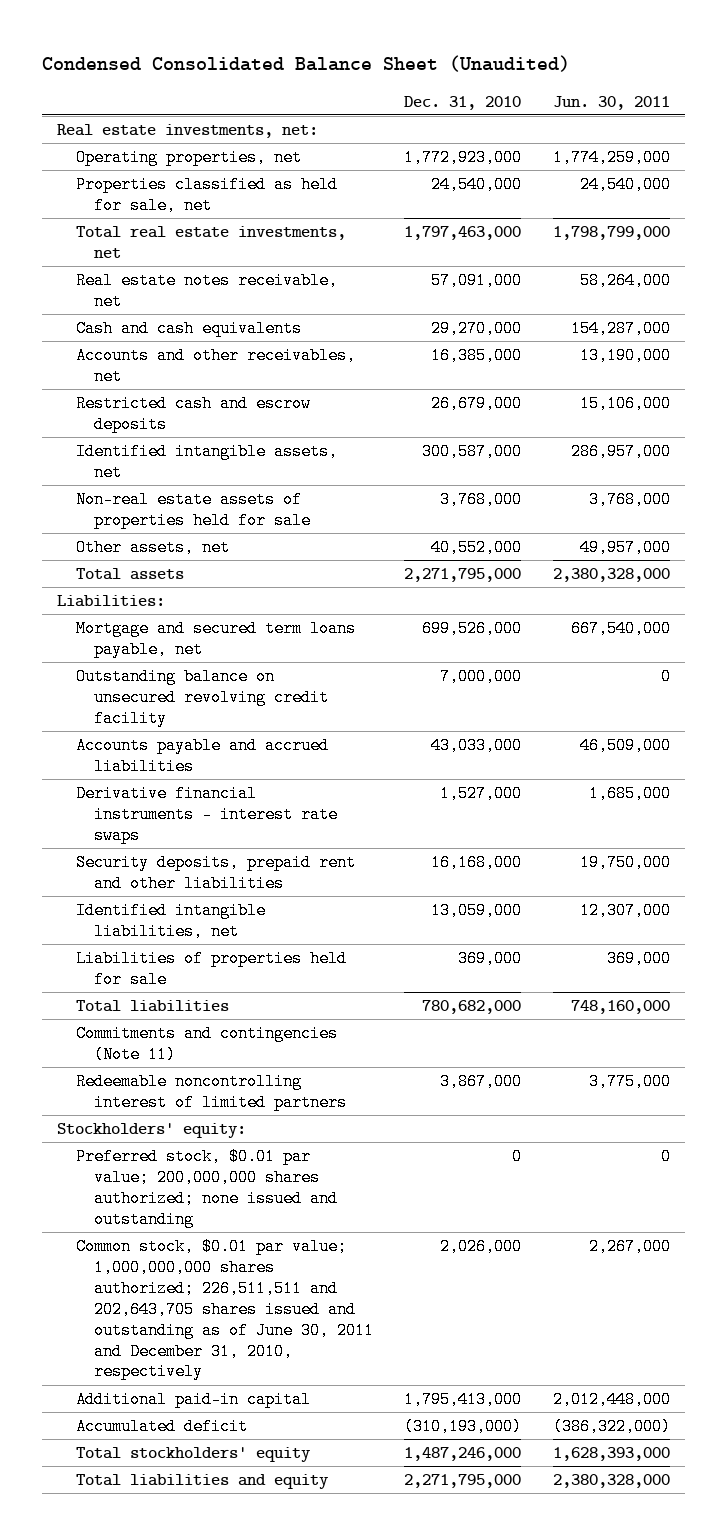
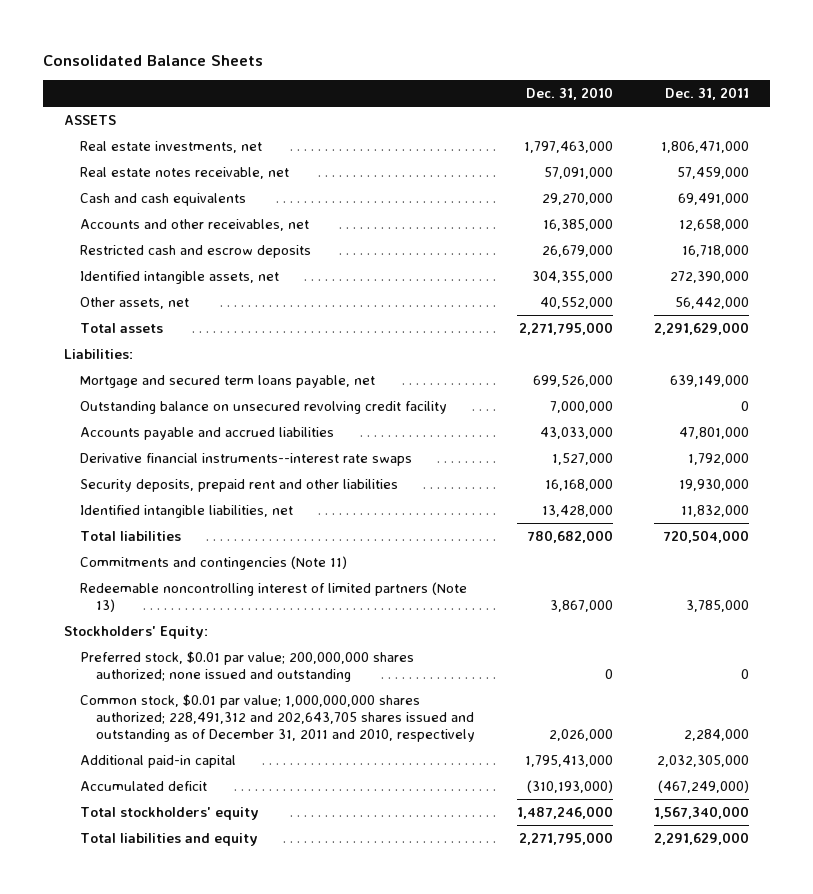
- Condensed Consolidated Balance Sheet (Unaudited)
+ Consolidated Balance Sheets
- | Dec. 31, 2010 | Jun. 30, 2011
+ | Dec. 31, 2010 | Dec. 31, 2011
- Real estate investments, net:
- Operating properties, net | 1,772,923,000 | 1,774,259,000
- Properties classified as held for sale, net | 24,540,000 | 24,540,000
- Total real estate investments, net | 1,797,463,000 | 1,798,799,000
+ ASSETS
+ Real estate investments, net | 1,797,463,000 | 1,806,471,000
- Identified intangible assets, net | 300,587,000 | 286,957,000
- Non-real estate assets of properties held for sale | 3,768,000 | 3,768,000
+ Identified intangible assets, net | 304,355,000 | 272,390,000
- Derivative financial instruments - interest rate swaps | 1,527,000 | 1,685,000
+ Derivative financial instruments--interest rate swaps | 1,527,000 | 1,792,000
- Identified intangible liabilities, net | 13,059,000 | 12,307,000
- Liabilities of properties held for sale | 369,000 | 369,000
+ Identified intangible liabilities, net | 13,428,000 | 11,832,000
- Redeemable noncontrolling interest of limited partners | 3,867,000 | 3,775,000
- Stockholders' equity:
+ Redeemable noncontrolling interest of limited partners (Note 13) | 3,867,000 | 3,785,000
+ Stockholders' Equity:
- Common stock, $0.01 par value; 1,000,000,000 shares authorized; 226,511,511 and 202,643,705 shares issued and outstanding as of June 30, 2011 and December 31, 2010, respectively | 2,026,000 | 2,267,000
+ Common stock, $0.01 par value; 1,000,000,000 shares authorized; 228,491,312 and 202,643,705 shares issued and outstanding as of December 31, 2011 and 2010, respectively | 2,026,000 | 2,284,000

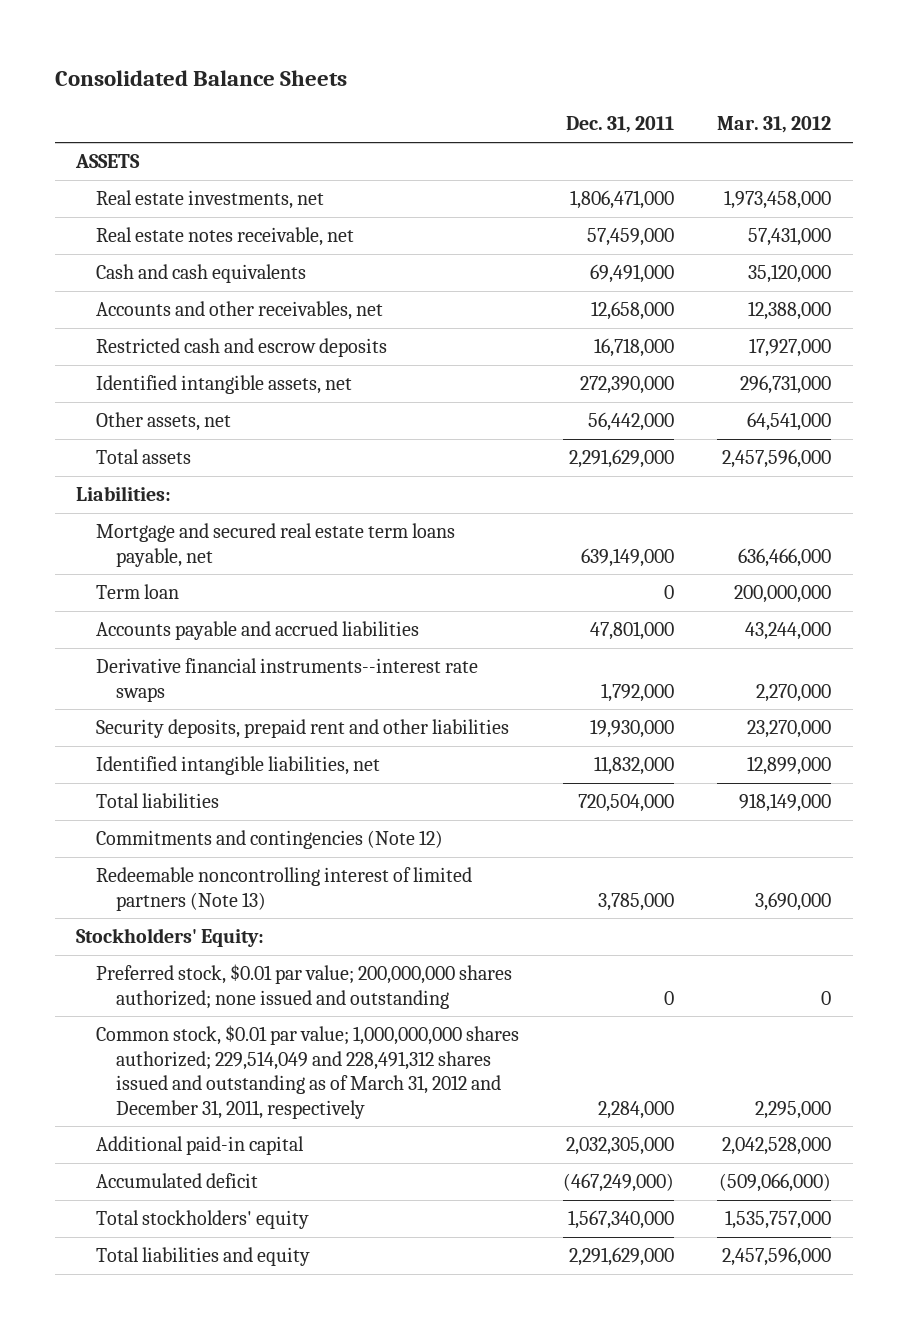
- | Dec. 31, 2010 | Dec. 31, 2011
+ | Dec. 31, 2011 | Mar. 31, 2012
- Mortgage and secured term loans payable, net | 699,526,000 | 639,149,000
- Outstanding balance on unsecured revolving credit facility | 7,000,000 | 0
+ Mortgage and secured real estate term loans payable, net | 639,149,000 | 636,466,000
+ Term loan | 0 | 200,000,000
- Commitments and contingencies (Note 11)
+ Commitments and contingencies (Note 12)
- Common stock, $0.01 par value; 1,000,000,000 shares authorized; 228,491,312 and 202,643,705 shares issued and outstanding as of December 31, 2011 and 2010, respectively | 2,026,000 | 2,284,000
+ Common stock, $0.01 par value; 1,000,000,000 shares authorized; 229,514,049 and 228,491,312 shares issued and outstanding as of March 31, 2012 and December 31, 2011, respectively | 2,284,000 | 2,295,000

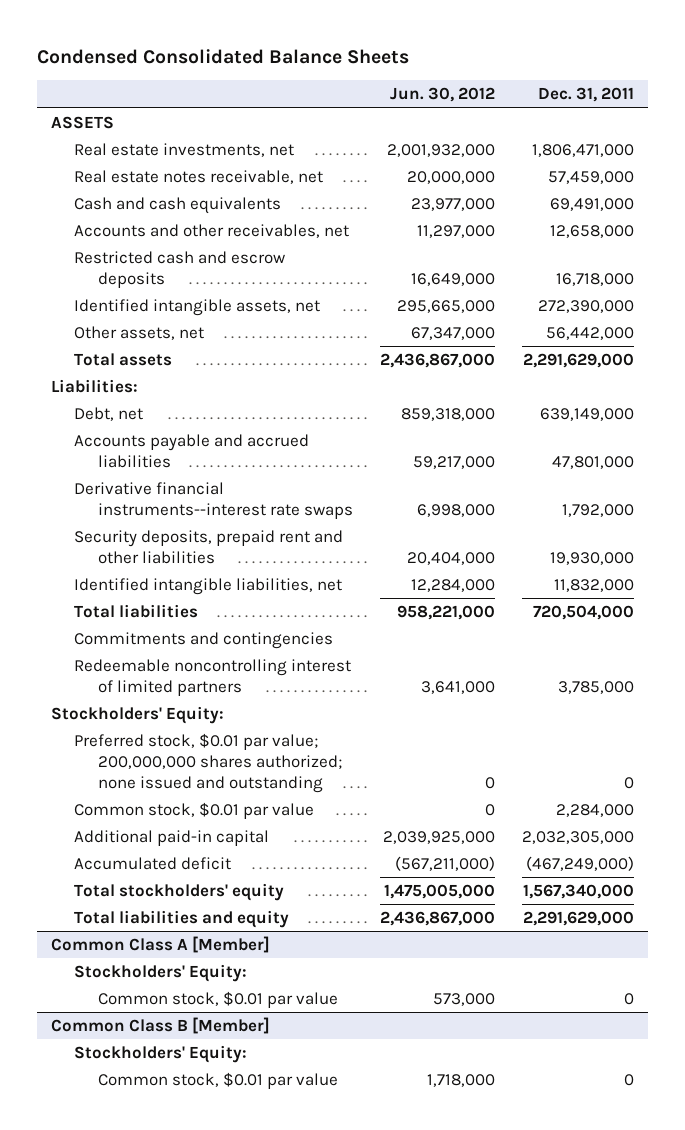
- Consolidated Balance Sheets
+ Condensed Consolidated Balance Sheets
- | Dec. 31, 2011 | Mar. 31, 2012
+ | Jun. 30, 2012 | Dec. 31, 2011
- Mortgage and secured real estate term loans payable, net | 639,149,000 | 636,466,000
- Term loan | 0 | 200,000,000
+ Debt, net | 859,318,000 | 639,149,000
- Commitments and contingencies (Note 12)
- Redeemable noncontrolling interest of limited partners (Note 13) | 3,785,000 | 3,690,000
+ Commitments and contingencies
+ Redeemable noncontrolling interest of limited partners | 3,641,000 | 3,785,000
- Common stock, $0.01 par value; 1,000,000,000 shares authorized; 229,514,049 and 228,491,312 shares issued and outstanding as of March 31, 2012 and December 31, 2011, respectively | 2,284,000 | 2,295,000
+ Common stock, $0.01 par value | 0 | 2,284,000
+ Common Class A [Member]
+ Stockholders' Equity:
+ Common stock, $0.01 par value | 573,000 | 0
+ Common Class B [Member]
+ Stockholders' Equity:
+ Common stock, $0.01 par value | 1,718,000 | 0

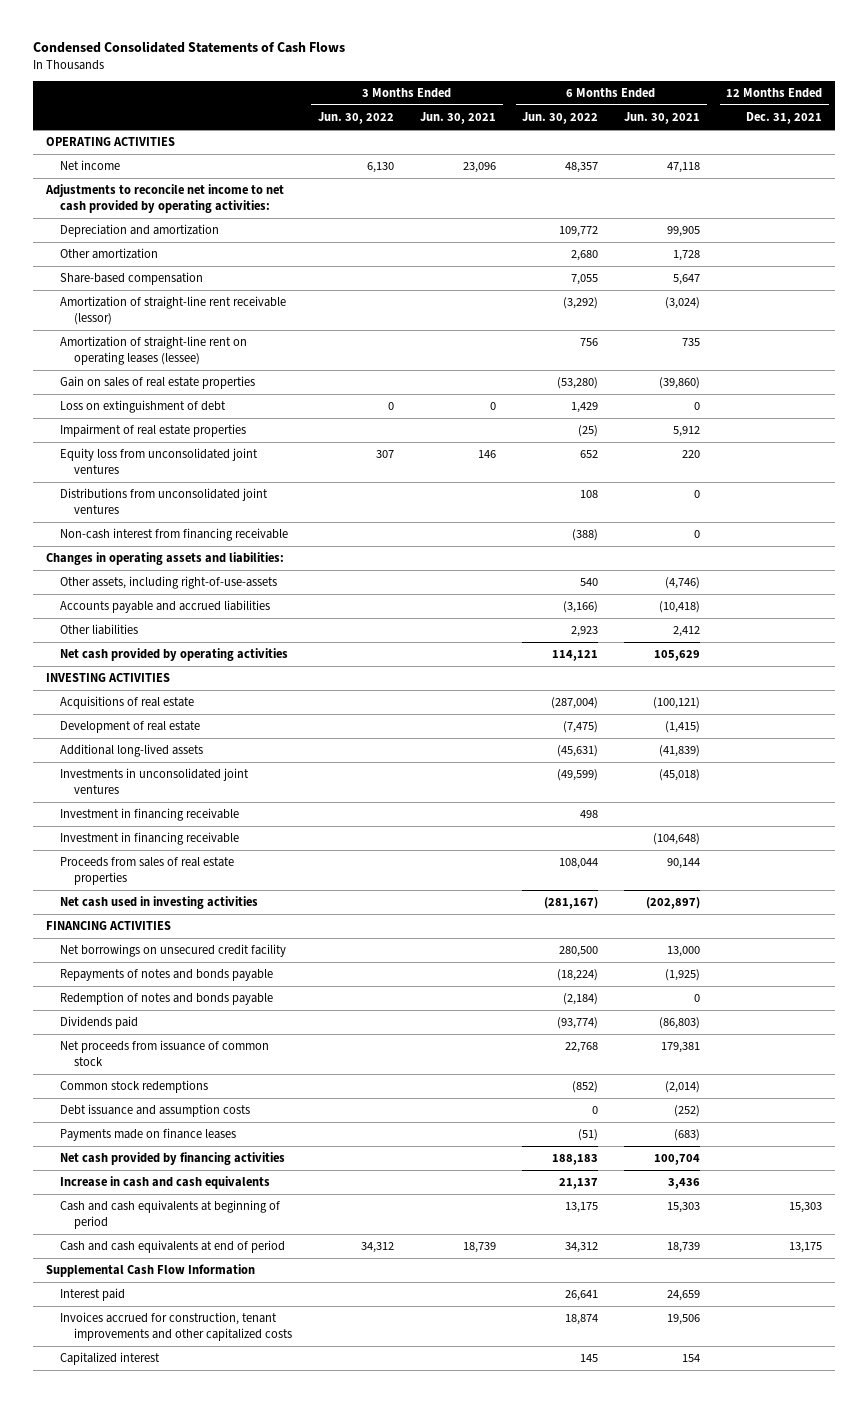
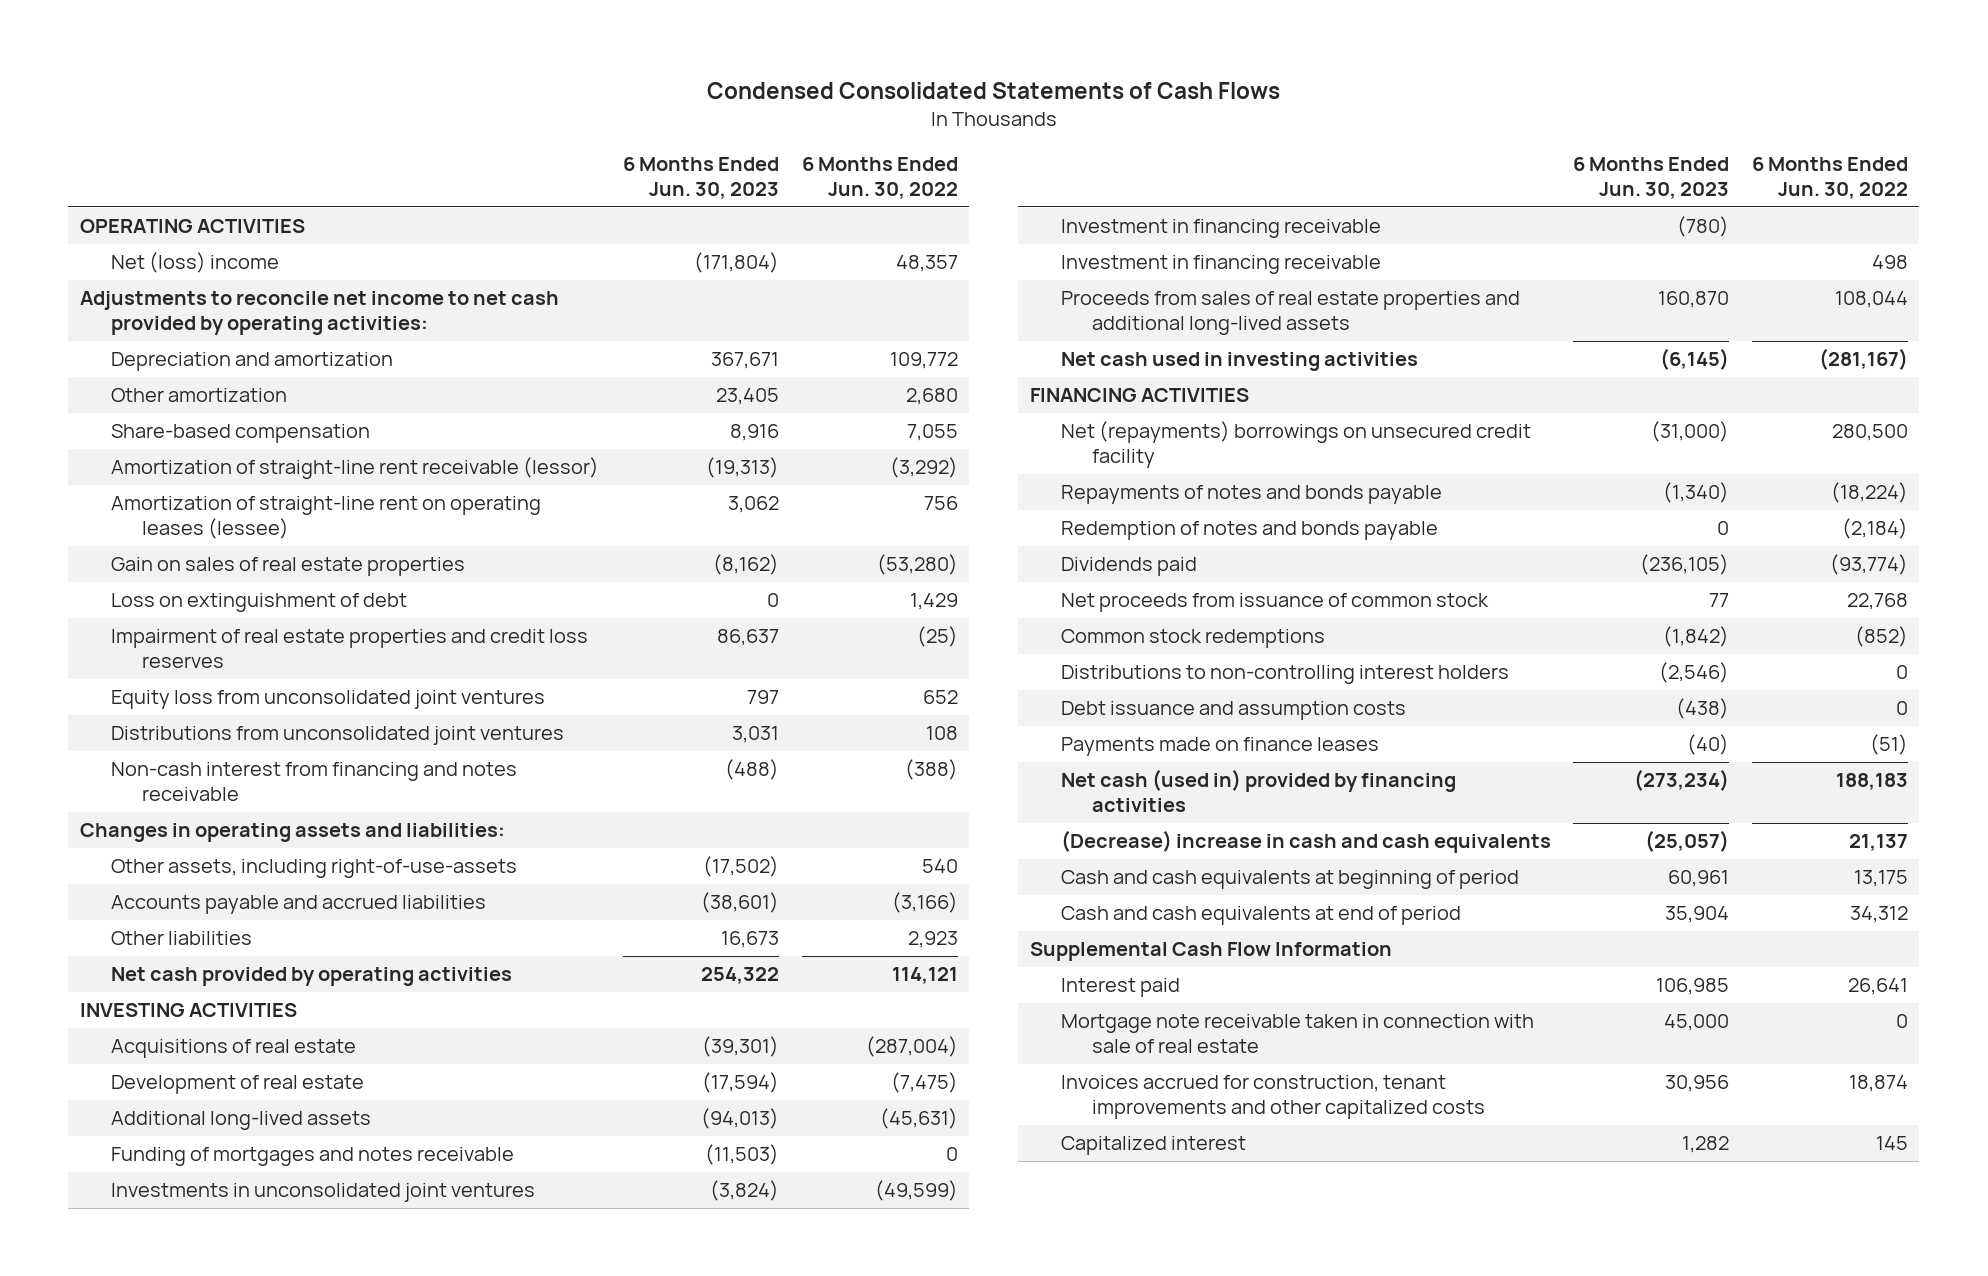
- | 3 Months Ended Jun. 30, 2022 | 3 Months Ended Jun. 30, 2021 | 6 Months Ended Jun. 30, 2022 | 6 Months Ended Jun. 30, 2021 | 12 Months Ended Dec. 31, 2021
+ | 6 Months Ended Jun. 30, 2023 | 6 Months Ended Jun. 30, 2022
- Net income | 6,130 | 23,096 | 48,357 | 47,118 |
+ Net (loss) income | (171,804) | 48,357
- Impairment of real estate properties | | | (25) | 5,912 |
+ Impairment of real estate properties and credit loss reserves | 86,637 | (25)
- Non-cash interest from financing receivable | | | (388) | 0 |
+ Non-cash interest from financing and notes receivable | (488) | (388)
+ Funding of mortgages and notes receivable | (11,503) | 0
- Proceeds from sales of real estate properties | | | 108,044 | 90,144 |
moved down: Investment in financing receivable | | 498
+ Proceeds from sales of real estate properties and additional long-lived assets | 160,870 | 108,044
- Net borrowings on unsecured credit facility | | | 280,500 | 13,000 |
+ Net (repayments) borrowings on unsecured credit facility | (31,000) | 280,500
+ Distributions to non-controlling interest holders | (2,546) | 0
- Net cash provided by financing activities | | | 188,183 | 100,704 |
- Increase in cash and cash equivalents | | | 21,137 | 3,436 |
+ Net cash (used in) provided by financing activities | (273,234) | 188,183
+ (Decrease) increase in cash and cash equivalents | (25,057) | 21,137
+ Mortgage note receivable taken in connection with sale of real estate | 45,000 | 0

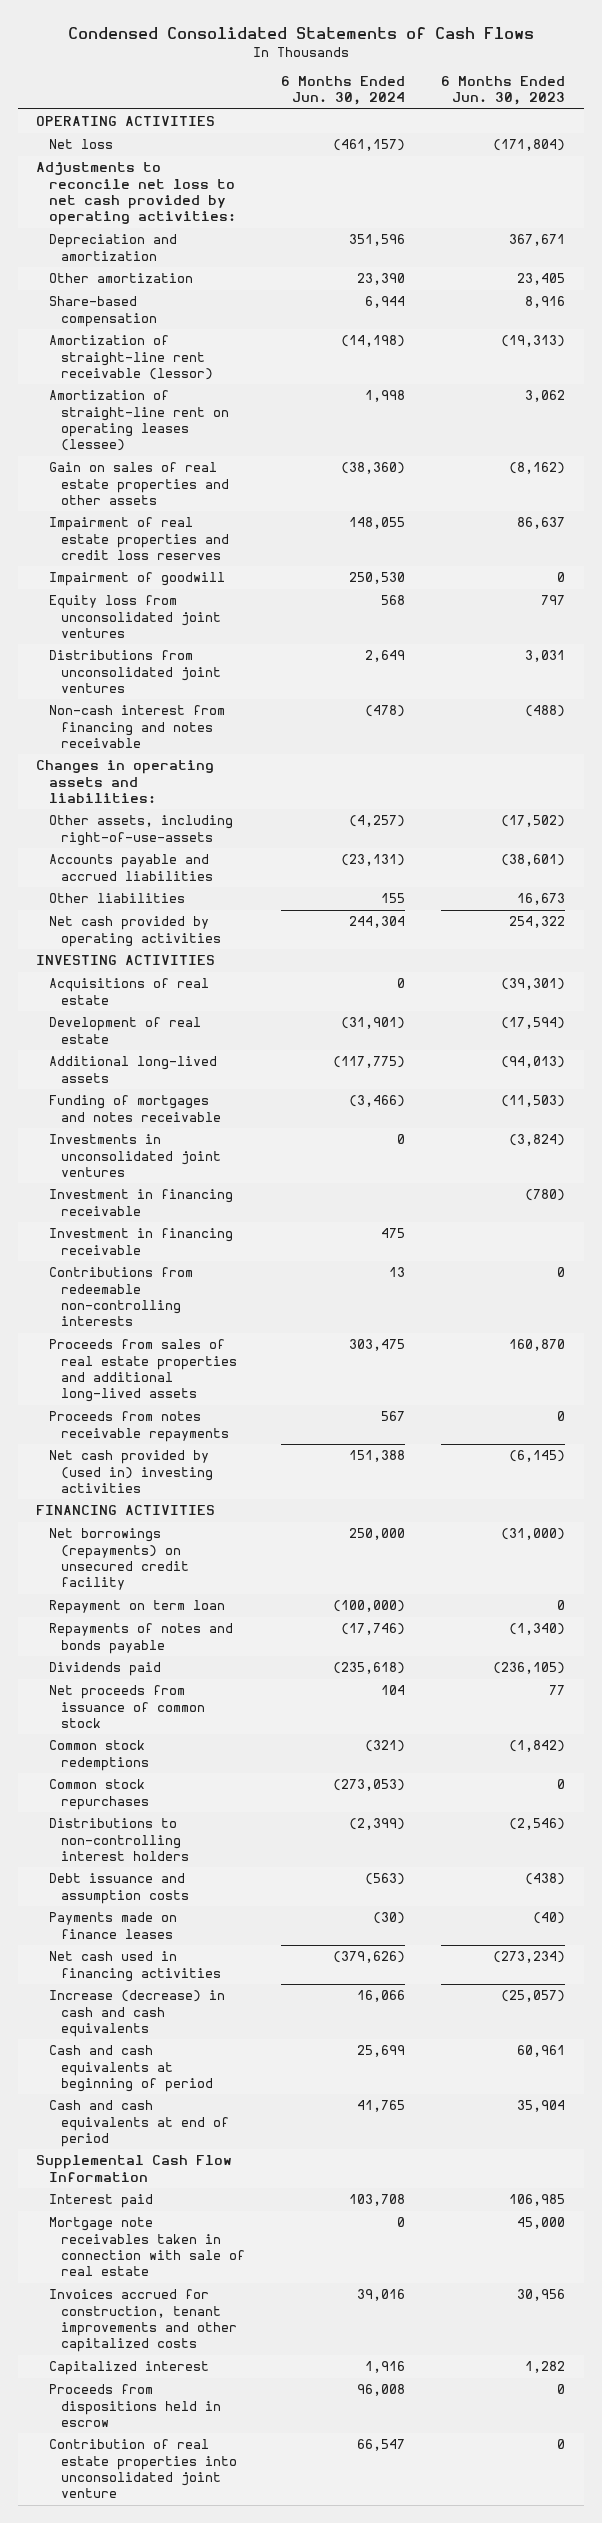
- | 6 Months Ended Jun. 30, 2023 | 6 Months Ended Jun. 30, 2022
+ | 6 Months Ended Jun. 30, 2024 | 6 Months Ended Jun. 30, 2023
- Net (loss) income | (171,804) | 48,357
- Adjustments to reconcile net income to net cash provided by operating activities:
+ Net loss | (461,157) | (171,804)
+ Adjustments to reconcile net loss to net cash provided by operating activities:
- Gain on sales of real estate properties | (8,162) | (53,280)
- Loss on extinguishment of debt | 0 | 1,429
+ Gain on sales of real estate properties and other assets | (38,360) | (8,162)
+ Impairment of goodwill | 250,530 | 0
+ Contributions from redeemable non-controlling interests | 13 | 0
- Net cash used in investing activities | (6,145) | (281,167)
+ Proceeds from notes receivable repayments | 567 | 0
+ Net cash provided by (used in) investing activities | 151,388 | (6,145)
- Net (repayments) borrowings on unsecured credit facility | (31,000) | 280,500
+ Net borrowings (repayments) on unsecured credit facility | 250,000 | (31,000)
+ Repayment on term loan | (100,000) | 0
- Redemption of notes and bonds payable | 0 | (2,184)
+ Common stock repurchases | (273,053) | 0
- Net cash (used in) provided by financing activities | (273,234) | 188,183
- (Decrease) increase in cash and cash equivalents | (25,057) | 21,137
+ Net cash used in financing activities | (379,626) | (273,234)
+ Increase (decrease) in cash and cash equivalents | 16,066 | (25,057)
- Mortgage note receivable taken in connection with sale of real estate | 45,000 | 0
+ Mortgage note receivables taken in connection with sale of real estate | 0 | 45,000
+ Proceeds from dispositions held in escrow | 96,008 | 0
+ Contribution of real estate properties into unconsolidated joint venture | 66,547 | 0

